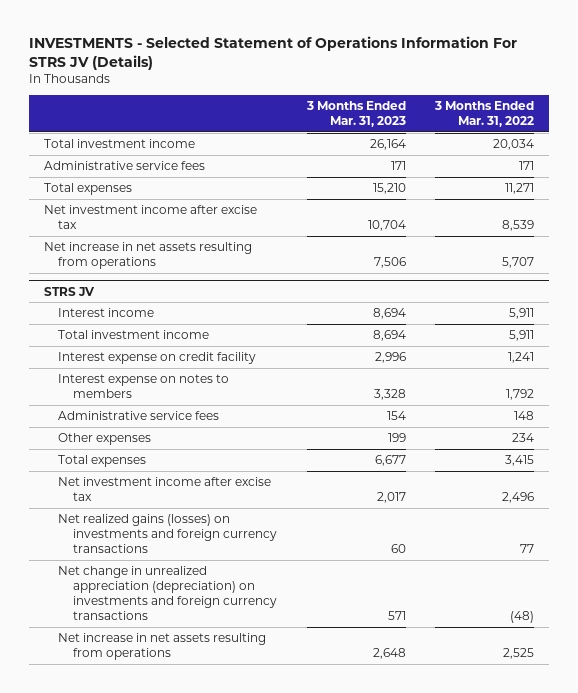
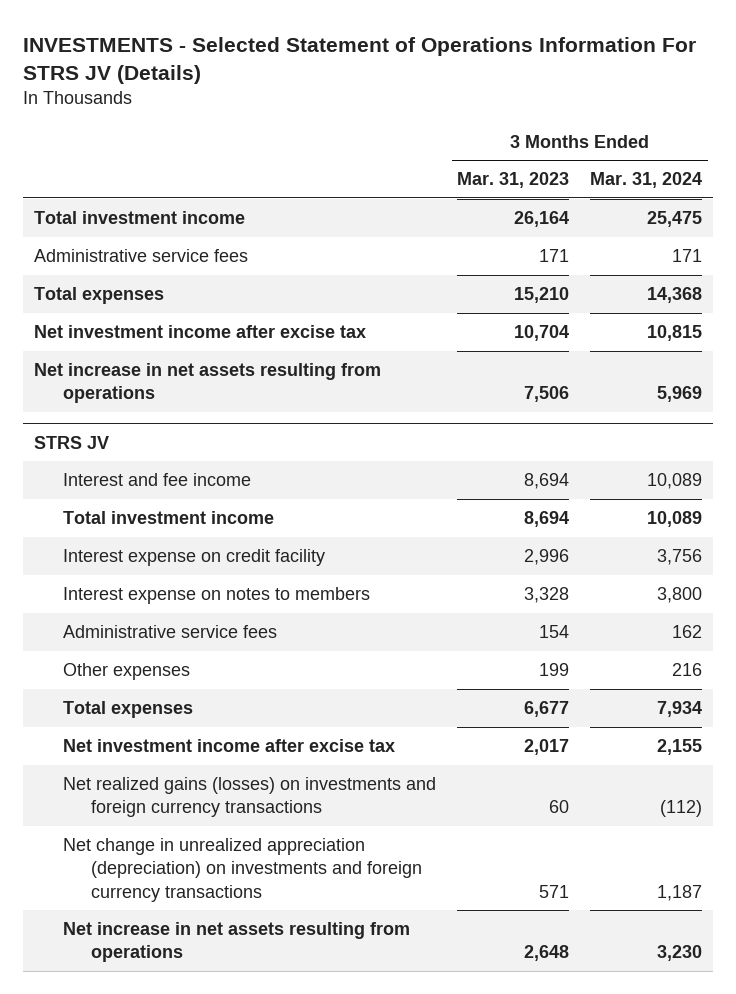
- | 3 Months Ended Mar. 31, 2023 | 3 Months Ended Mar. 31, 2022
+ | 3 Months Ended Mar. 31, 2023 | 3 Months Ended Mar. 31, 2024
@ STRS JV
- Interest income | 8,694 | 5,911
+ Interest and fee income | 8,694 | 10,089

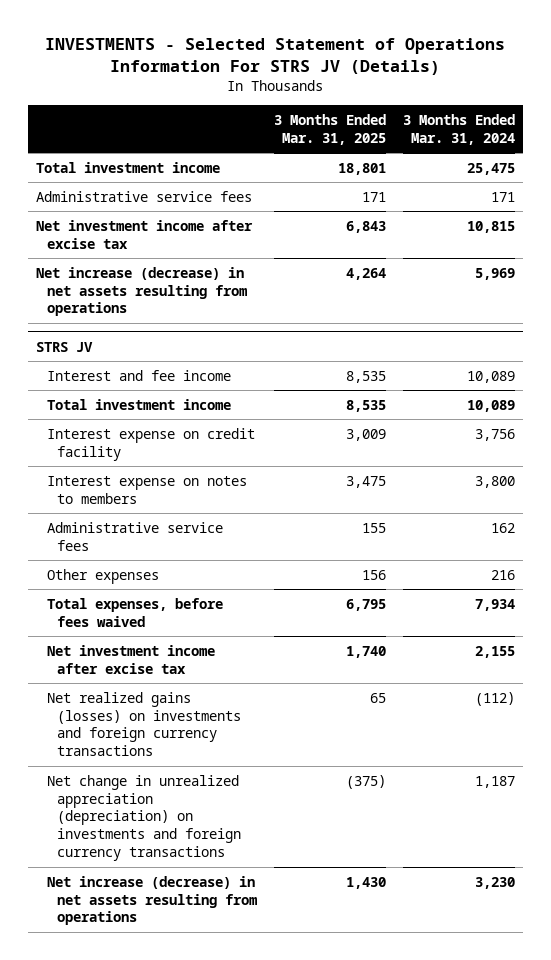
- | 3 Months Ended Mar. 31, 2023 | 3 Months Ended Mar. 31, 2024
+ | 3 Months Ended Mar. 31, 2025 | 3 Months Ended Mar. 31, 2024
- Total expenses | 15,210 | 14,368
- Net increase in net assets resulting from operations | 7,506 | 5,969
+ Net increase (decrease) in net assets resulting from operations | 4,264 | 5,969
@ STRS JV
- Total expenses | 6,677 | 7,934
+ Total expenses, before fees waived | 6,795 | 7,934
- Net increase in net assets resulting from operations | 2,648 | 3,230
+ Net increase (decrease) in net assets resulting from operations | 1,430 | 3,230

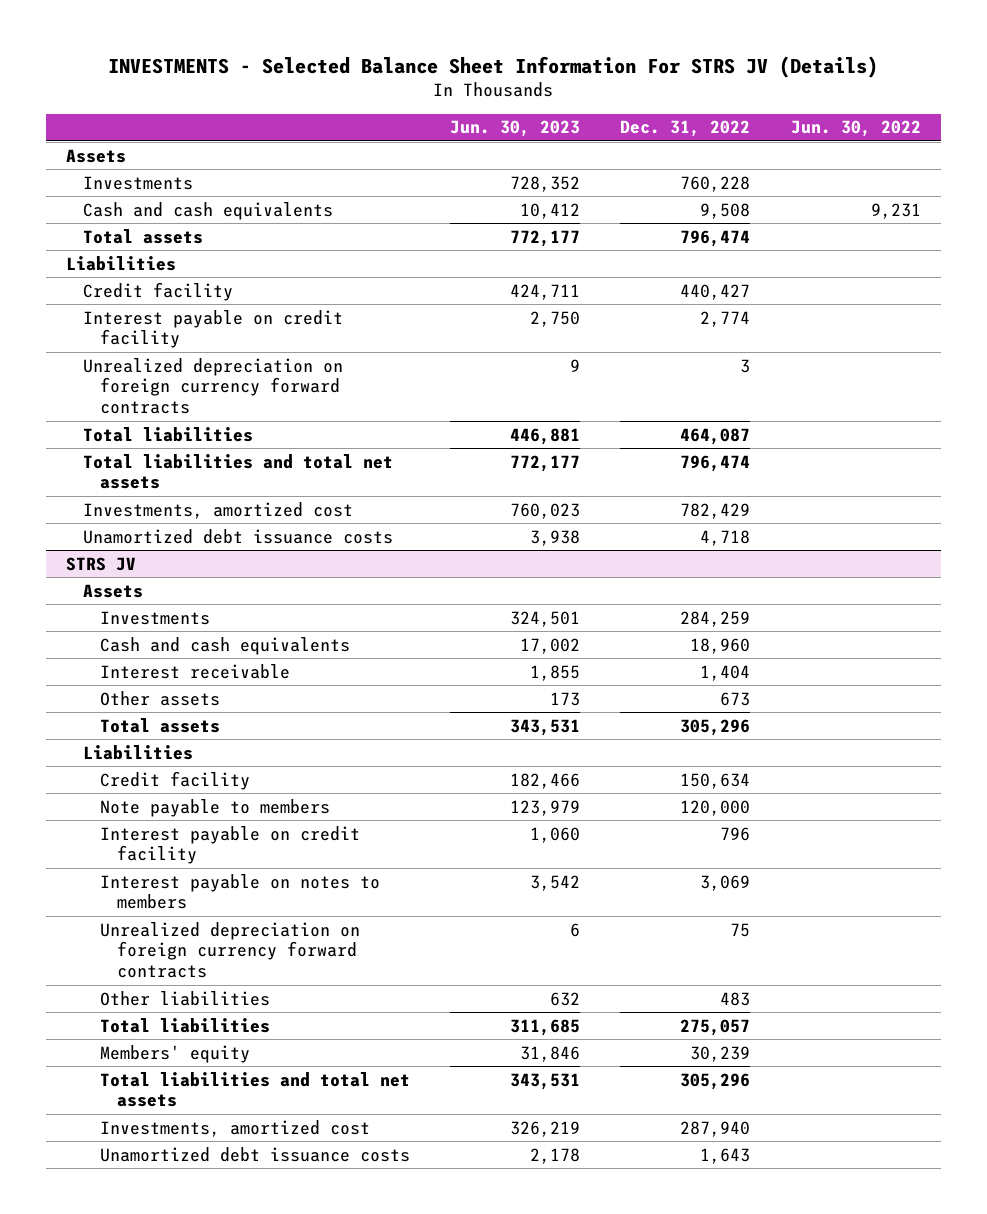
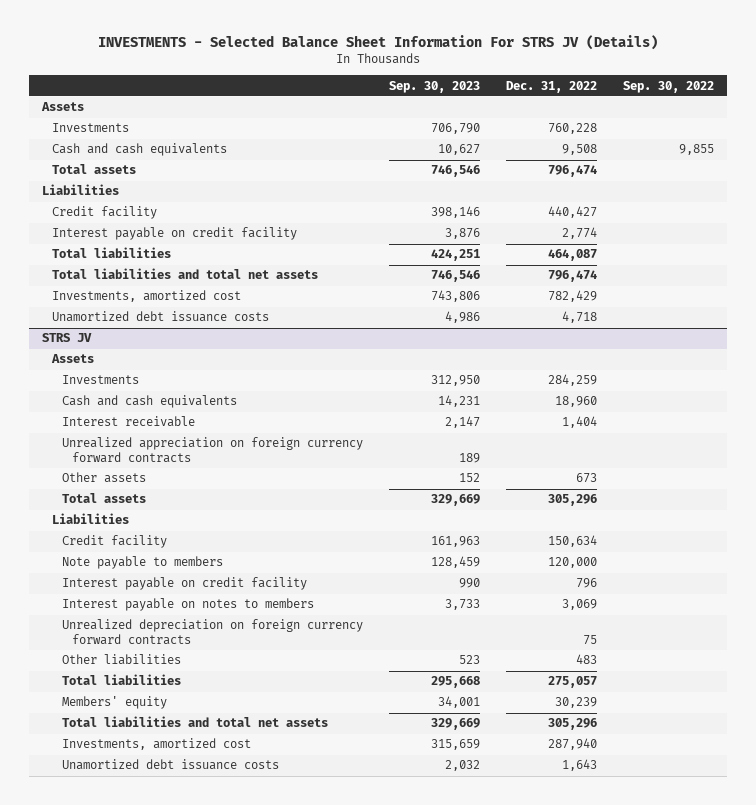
- | Jun. 30, 2023 | Dec. 31, 2022 | Jun. 30, 2022
+ | Sep. 30, 2023 | Dec. 31, 2022 | Sep. 30, 2022
- Unrealized depreciation on foreign currency forward contracts | 9 | 3 |
@ STRS JV
+ Unrealized appreciation on foreign currency forward contracts | 189 | |

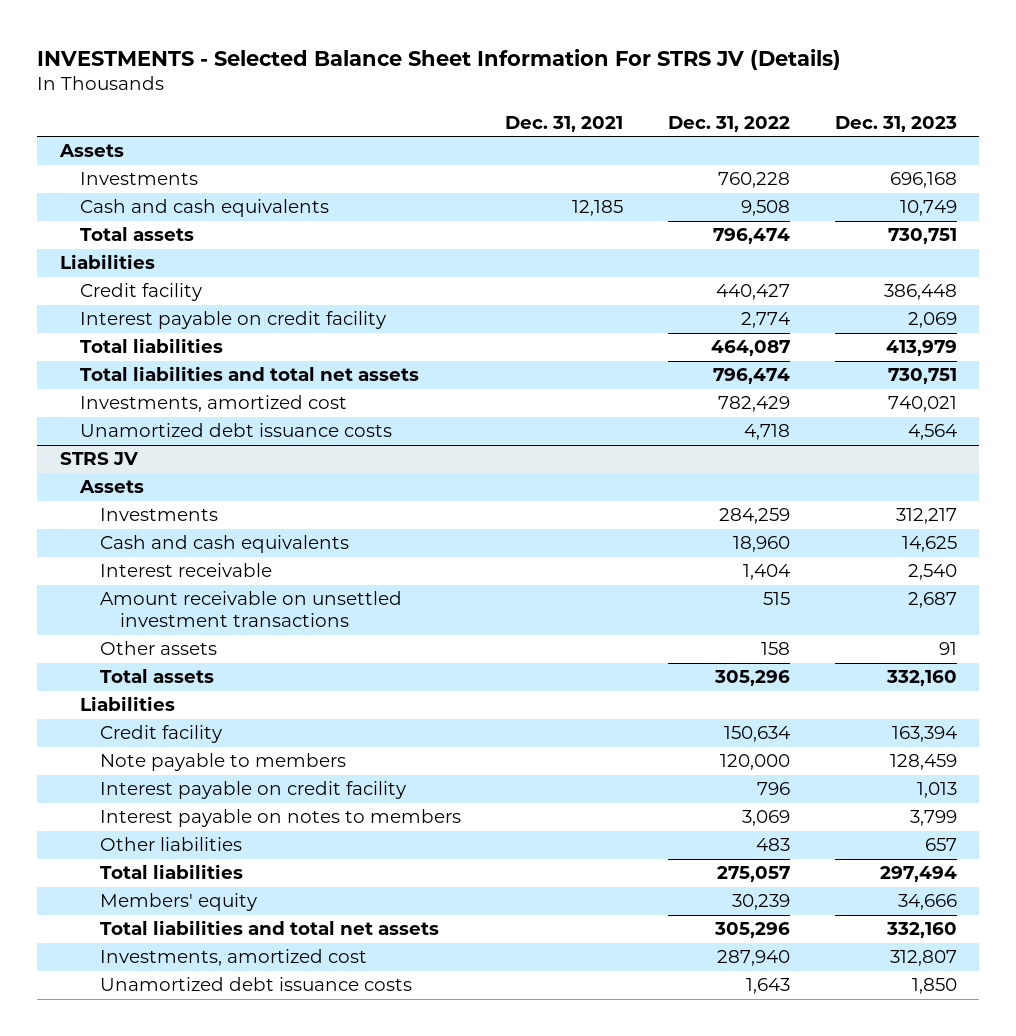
- | Sep. 30, 2023 | Dec. 31, 2022 | Sep. 30, 2022
+ | Dec. 31, 2021 | Dec. 31, 2022 | Dec. 31, 2023
@ STRS JV
- Unrealized appreciation on foreign currency forward contracts | 189 | |
- Other assets | 152 | 673 |
+ Amount receivable on unsettled investment transactions | | 515 | 2,687
+ Other assets | | 158 | 91
- Unrealized depreciation on foreign currency forward contracts | | 75 |

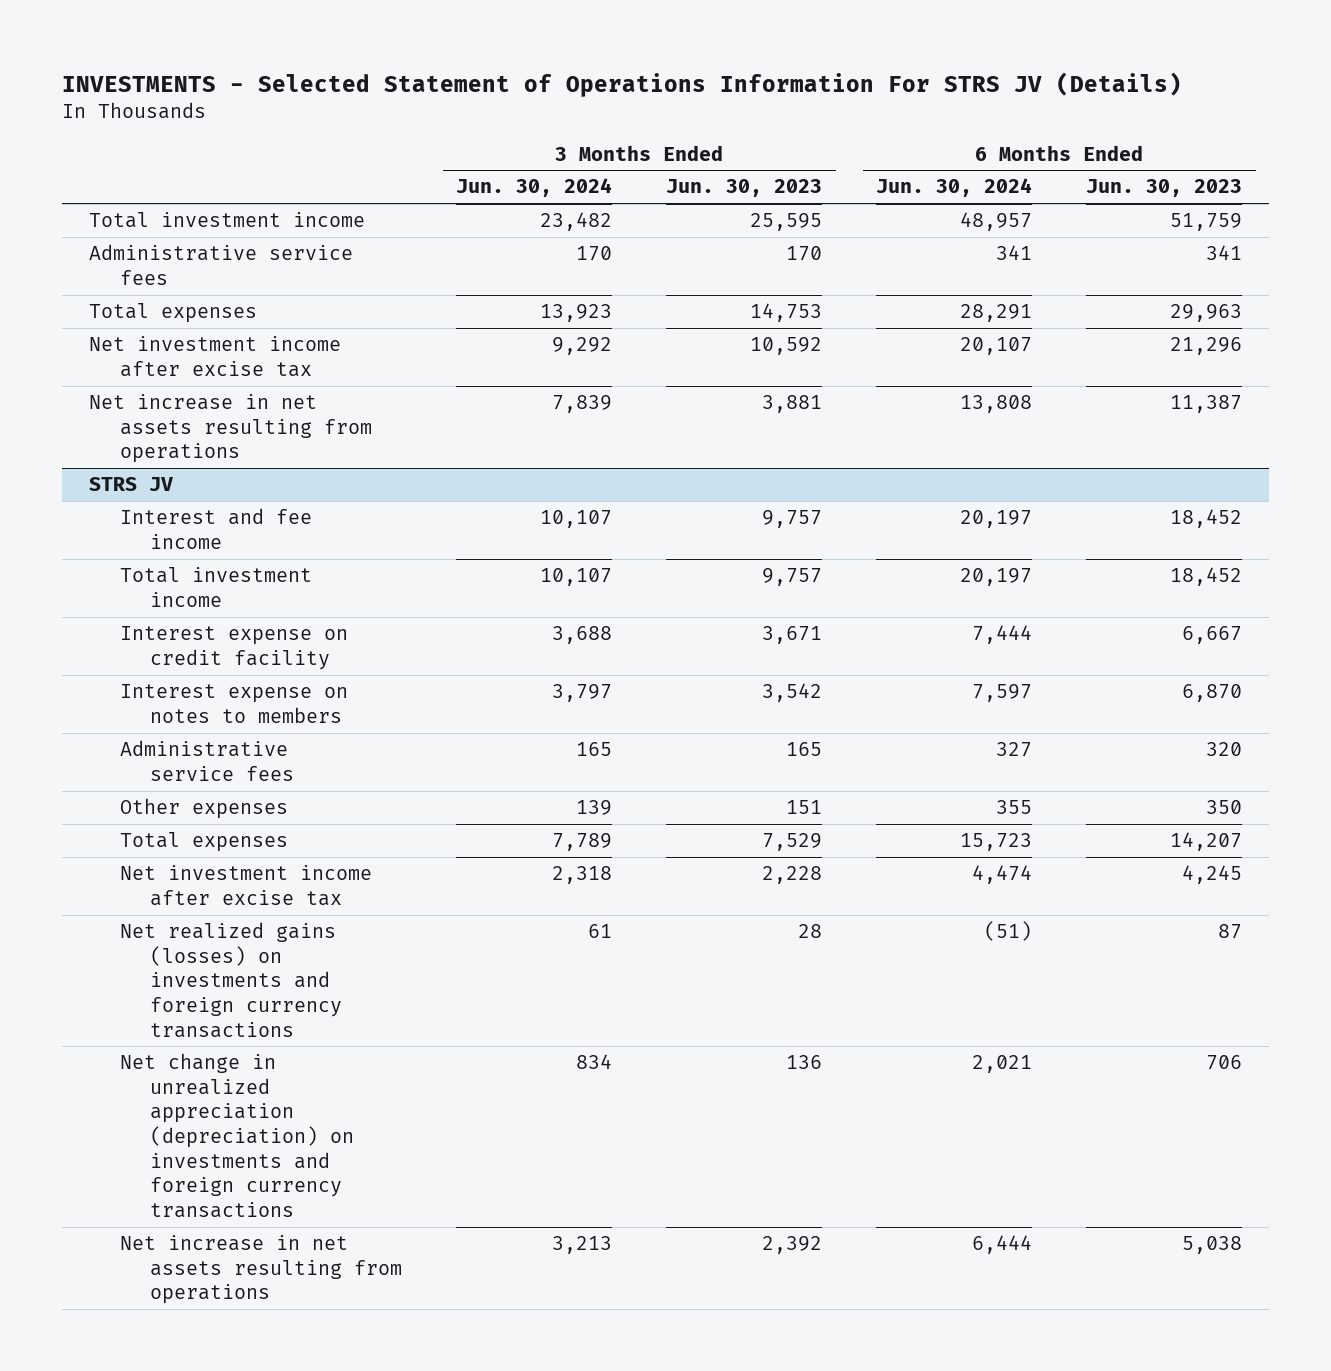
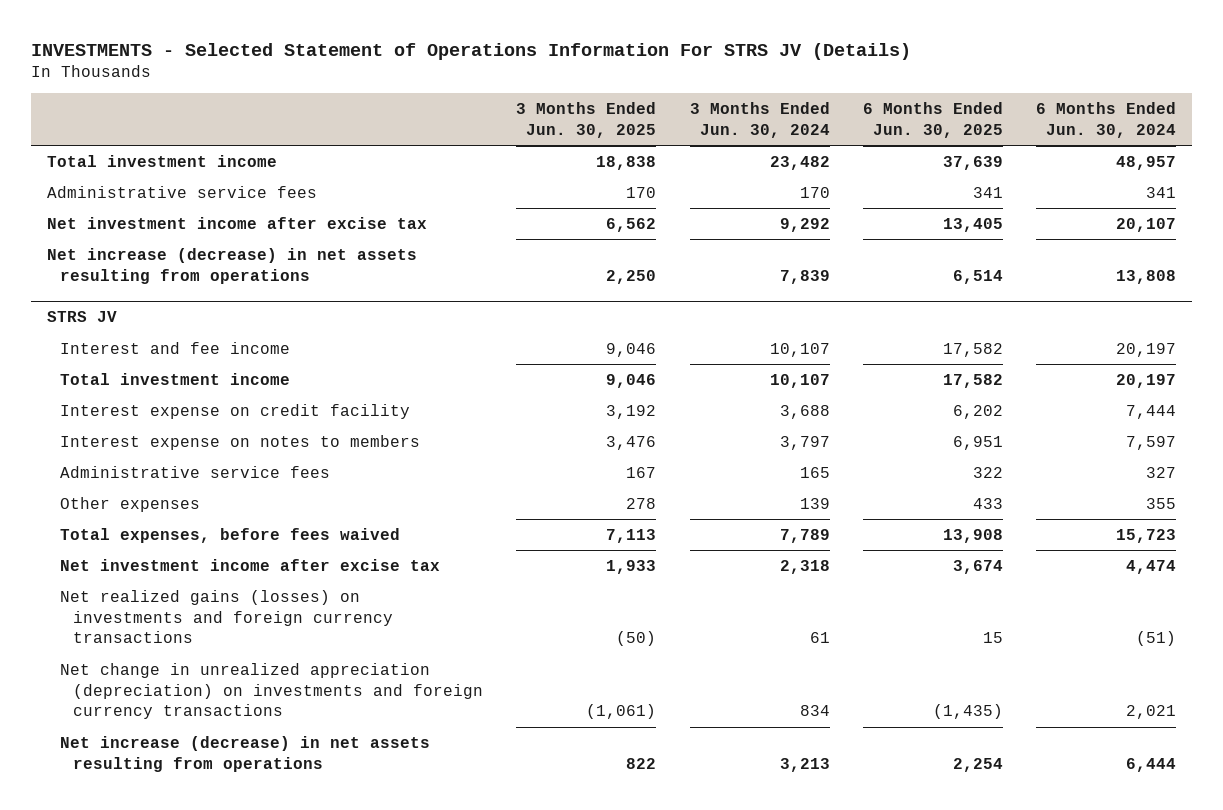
- | 3 Months Ended Jun. 30, 2024 | 3 Months Ended Jun. 30, 2023 | 6 Months Ended Jun. 30, 2024 | 6 Months Ended Jun. 30, 2023
+ | 3 Months Ended Jun. 30, 2025 | 3 Months Ended Jun. 30, 2024 | 6 Months Ended Jun. 30, 2025 | 6 Months Ended Jun. 30, 2024
- Total expenses | 13,923 | 14,753 | 28,291 | 29,963
- Net increase in net assets resulting from operations | 7,839 | 3,881 | 13,808 | 11,387
+ Net increase (decrease) in net assets resulting from operations | 2,250 | 7,839 | 6,514 | 13,808
@ STRS JV
- Total expenses | 7,789 | 7,529 | 15,723 | 14,207
+ Total expenses, before fees waived | 7,113 | 7,789 | 13,908 | 15,723
- Net increase in net assets resulting from operations | 3,213 | 2,392 | 6,444 | 5,038
+ Net increase (decrease) in net assets resulting from operations | 822 | 3,213 | 2,254 | 6,444

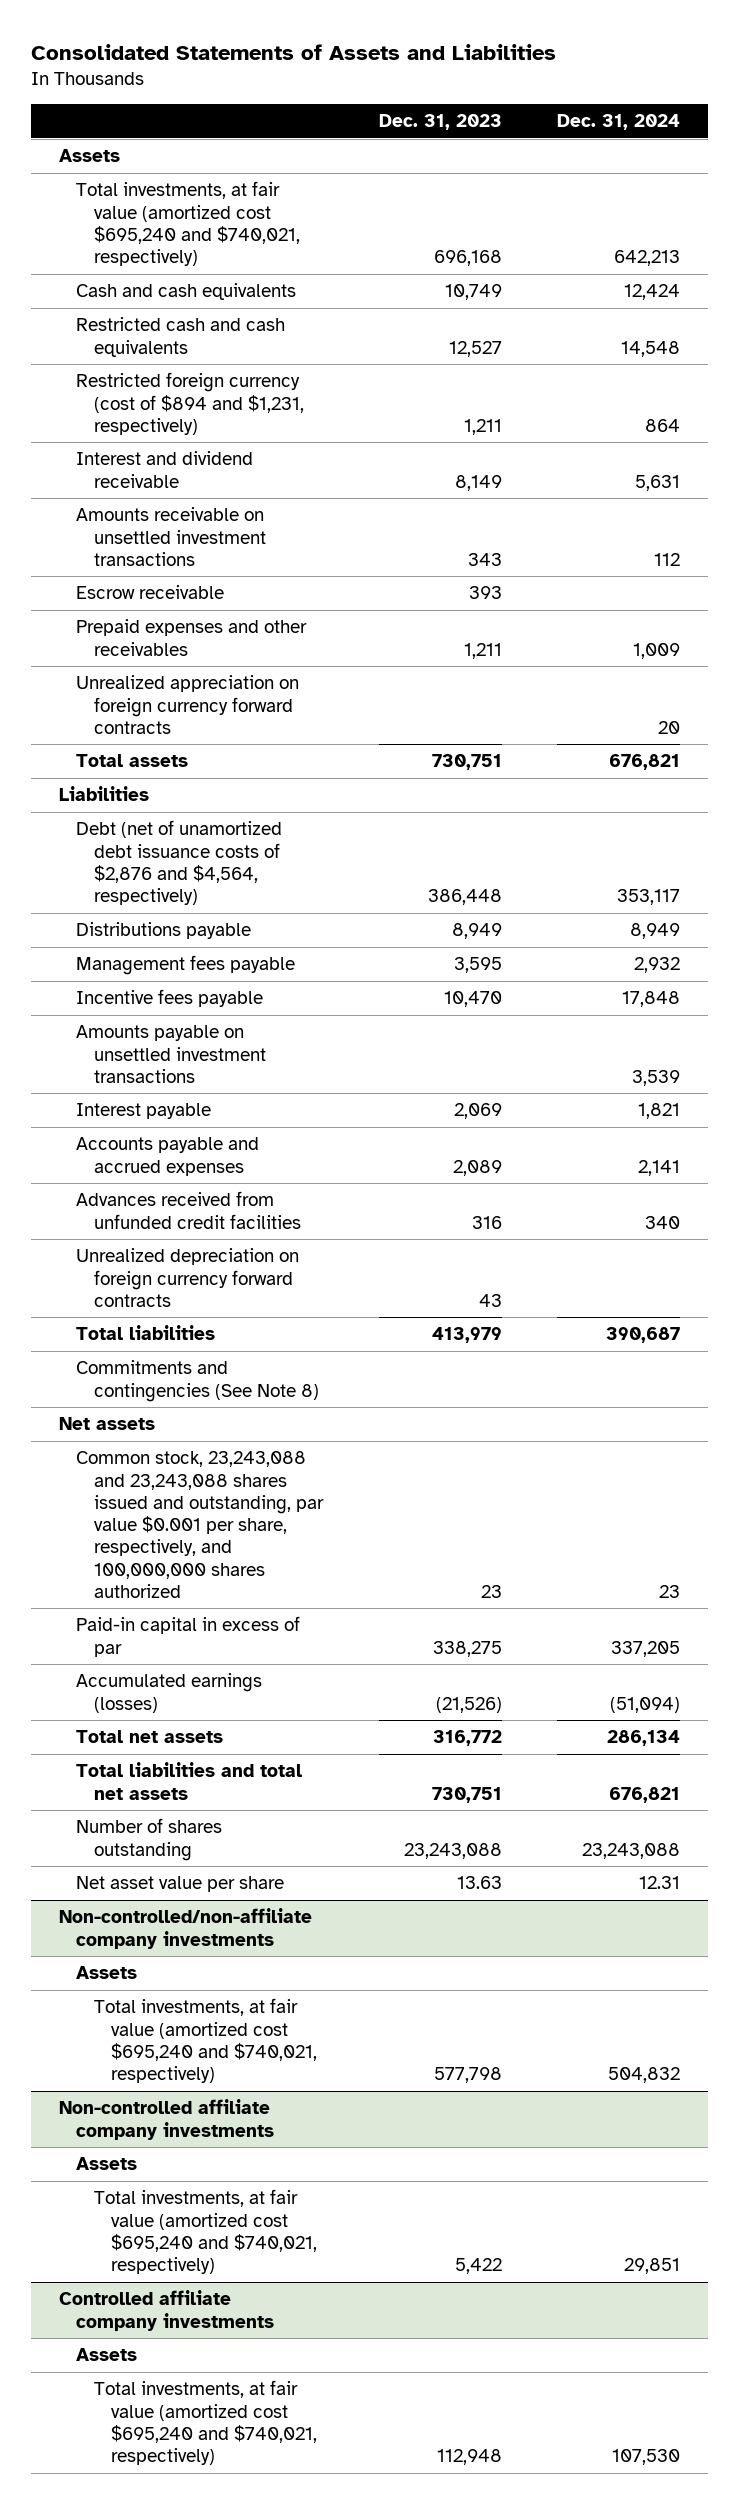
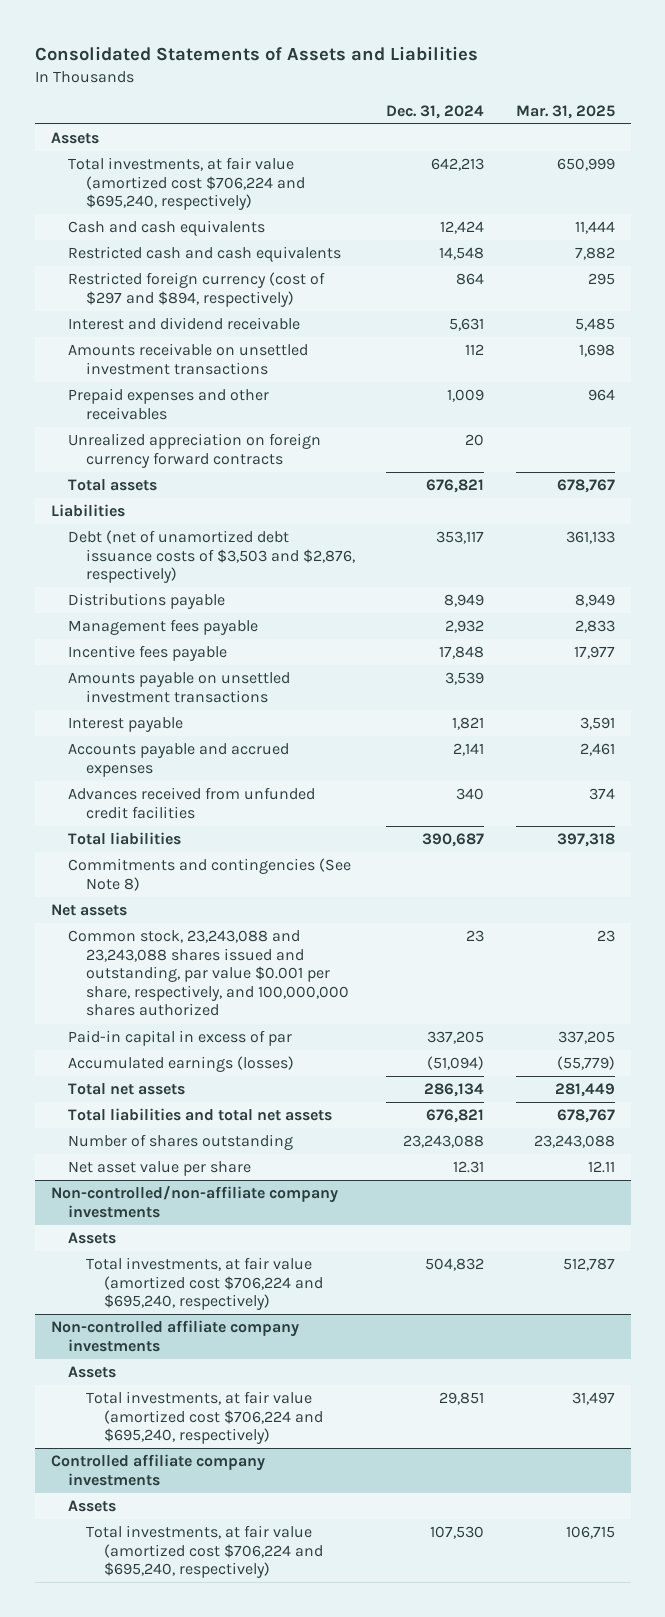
- | Dec. 31, 2023 | Dec. 31, 2024
+ | Dec. 31, 2024 | Mar. 31, 2025
- Total investments, at fair value (amortized cost $695,240 and $740,021, respectively) | 696,168 | 642,213
+ Total investments, at fair value (amortized cost $706,224 and $695,240, respectively) | 642,213 | 650,999
- Restricted foreign currency (cost of $894 and $1,231, respectively) | 1,211 | 864
+ Restricted foreign currency (cost of $297 and $894, respectively) | 864 | 295
- Escrow receivable | 393 |
- Debt (net of unamortized debt issuance costs of $2,876 and $4,564, respectively) | 386,448 | 353,117
+ Debt (net of unamortized debt issuance costs of $3,503 and $2,876, respectively) | 353,117 | 361,133
- Unrealized depreciation on foreign currency forward contracts | 43 |
@ Non-controlled/non-affiliate company investments
- Total investments, at fair value (amortized cost $695,240 and $740,021, respectively) | 577,798 | 504,832
+ Total investments, at fair value (amortized cost $706,224 and $695,240, respectively) | 504,832 | 512,787
@ Non-controlled affiliate company investments
- Total investments, at fair value (amortized cost $695,240 and $740,021, respectively) | 5,422 | 29,851
+ Total investments, at fair value (amortized cost $706,224 and $695,240, respectively) | 29,851 | 31,497
@ Controlled affiliate company investments
- Total investments, at fair value (amortized cost $695,240 and $740,021, respectively) | 112,948 | 107,530
+ Total investments, at fair value (amortized cost $706,224 and $695,240, respectively) | 107,530 | 106,715

